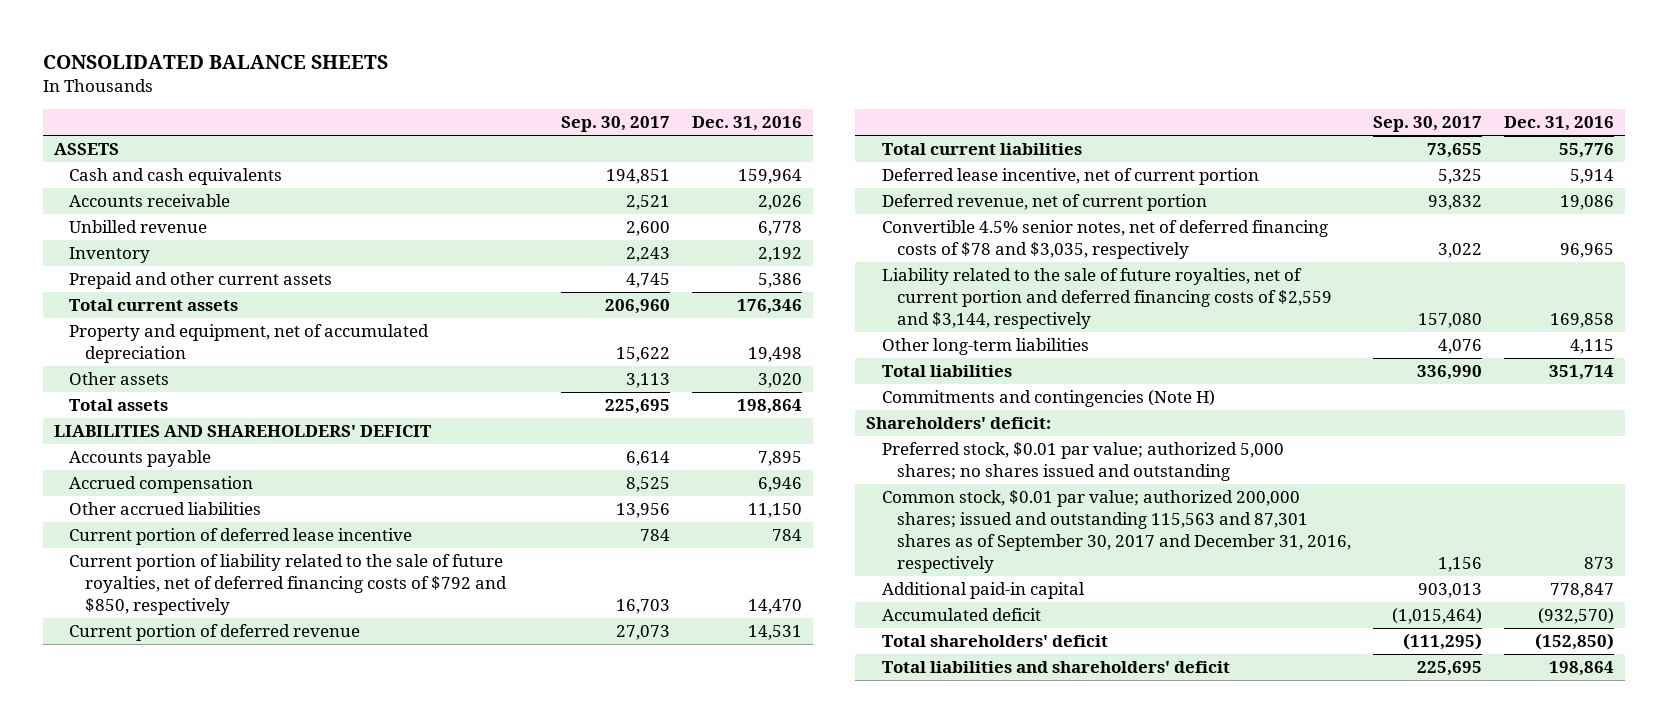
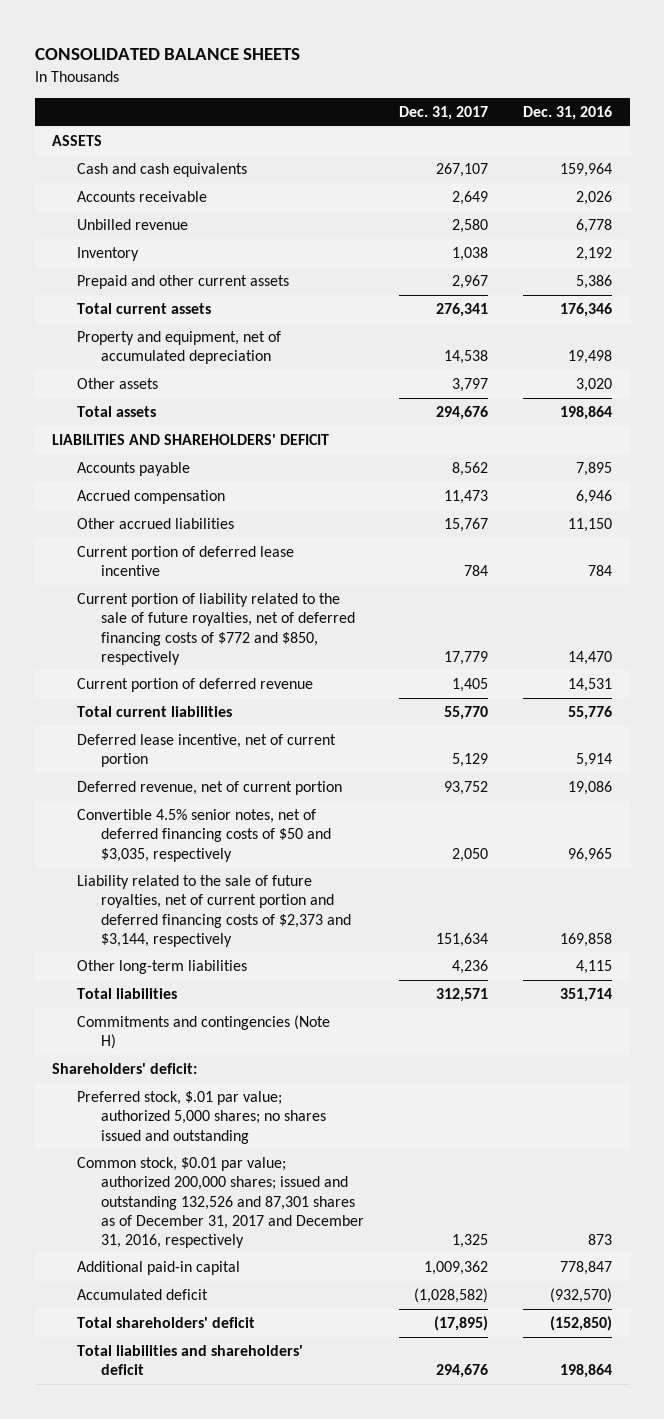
- | Sep. 30, 2017 | Dec. 31, 2016
+ | Dec. 31, 2017 | Dec. 31, 2016
- Current portion of liability related to the sale of future royalties, net of deferred financing costs of $792 and $850, respectively | 16,703 | 14,470
+ Current portion of liability related to the sale of future royalties, net of deferred financing costs of $772 and $850, respectively | 17,779 | 14,470
- Convertible 4.5% senior notes, net of deferred financing costs of $78 and $3,035, respectively | 3,022 | 96,965
- Liability related to the sale of future royalties, net of current portion and deferred financing costs of $2,559 and $3,144, respectively | 157,080 | 169,858
+ Convertible 4.5% senior notes, net of deferred financing costs of $50 and $3,035, respectively | 2,050 | 96,965
+ Liability related to the sale of future royalties, net of current portion and deferred financing costs of $2,373 and $3,144, respectively | 151,634 | 169,858
- Preferred stock, $0.01 par value; authorized 5,000 shares; no shares issued and outstanding
- Common stock, $0.01 par value; authorized 200,000 shares; issued and outstanding 115,563 and 87,301 shares as of September 30, 2017 and December 31, 2016, respectively | 1,156 | 873
+ Preferred stock, $.01 par value; authorized 5,000 shares; no shares issued and outstanding
+ Common stock, $0.01 par value; authorized 200,000 shares; issued and outstanding 132,526 and 87,301 shares as of December 31, 2017 and December 31, 2016, respectively | 1,325 | 873

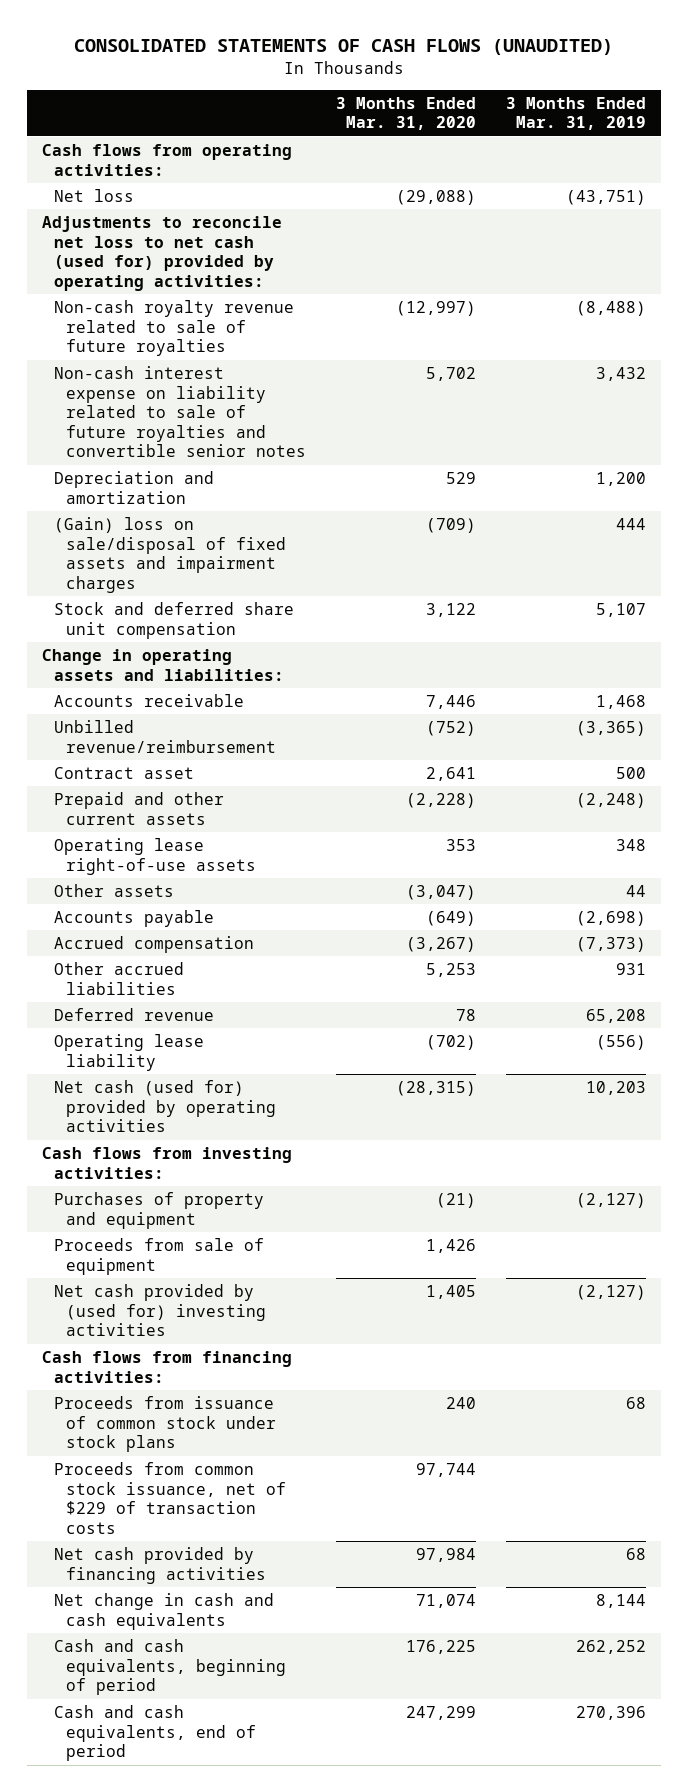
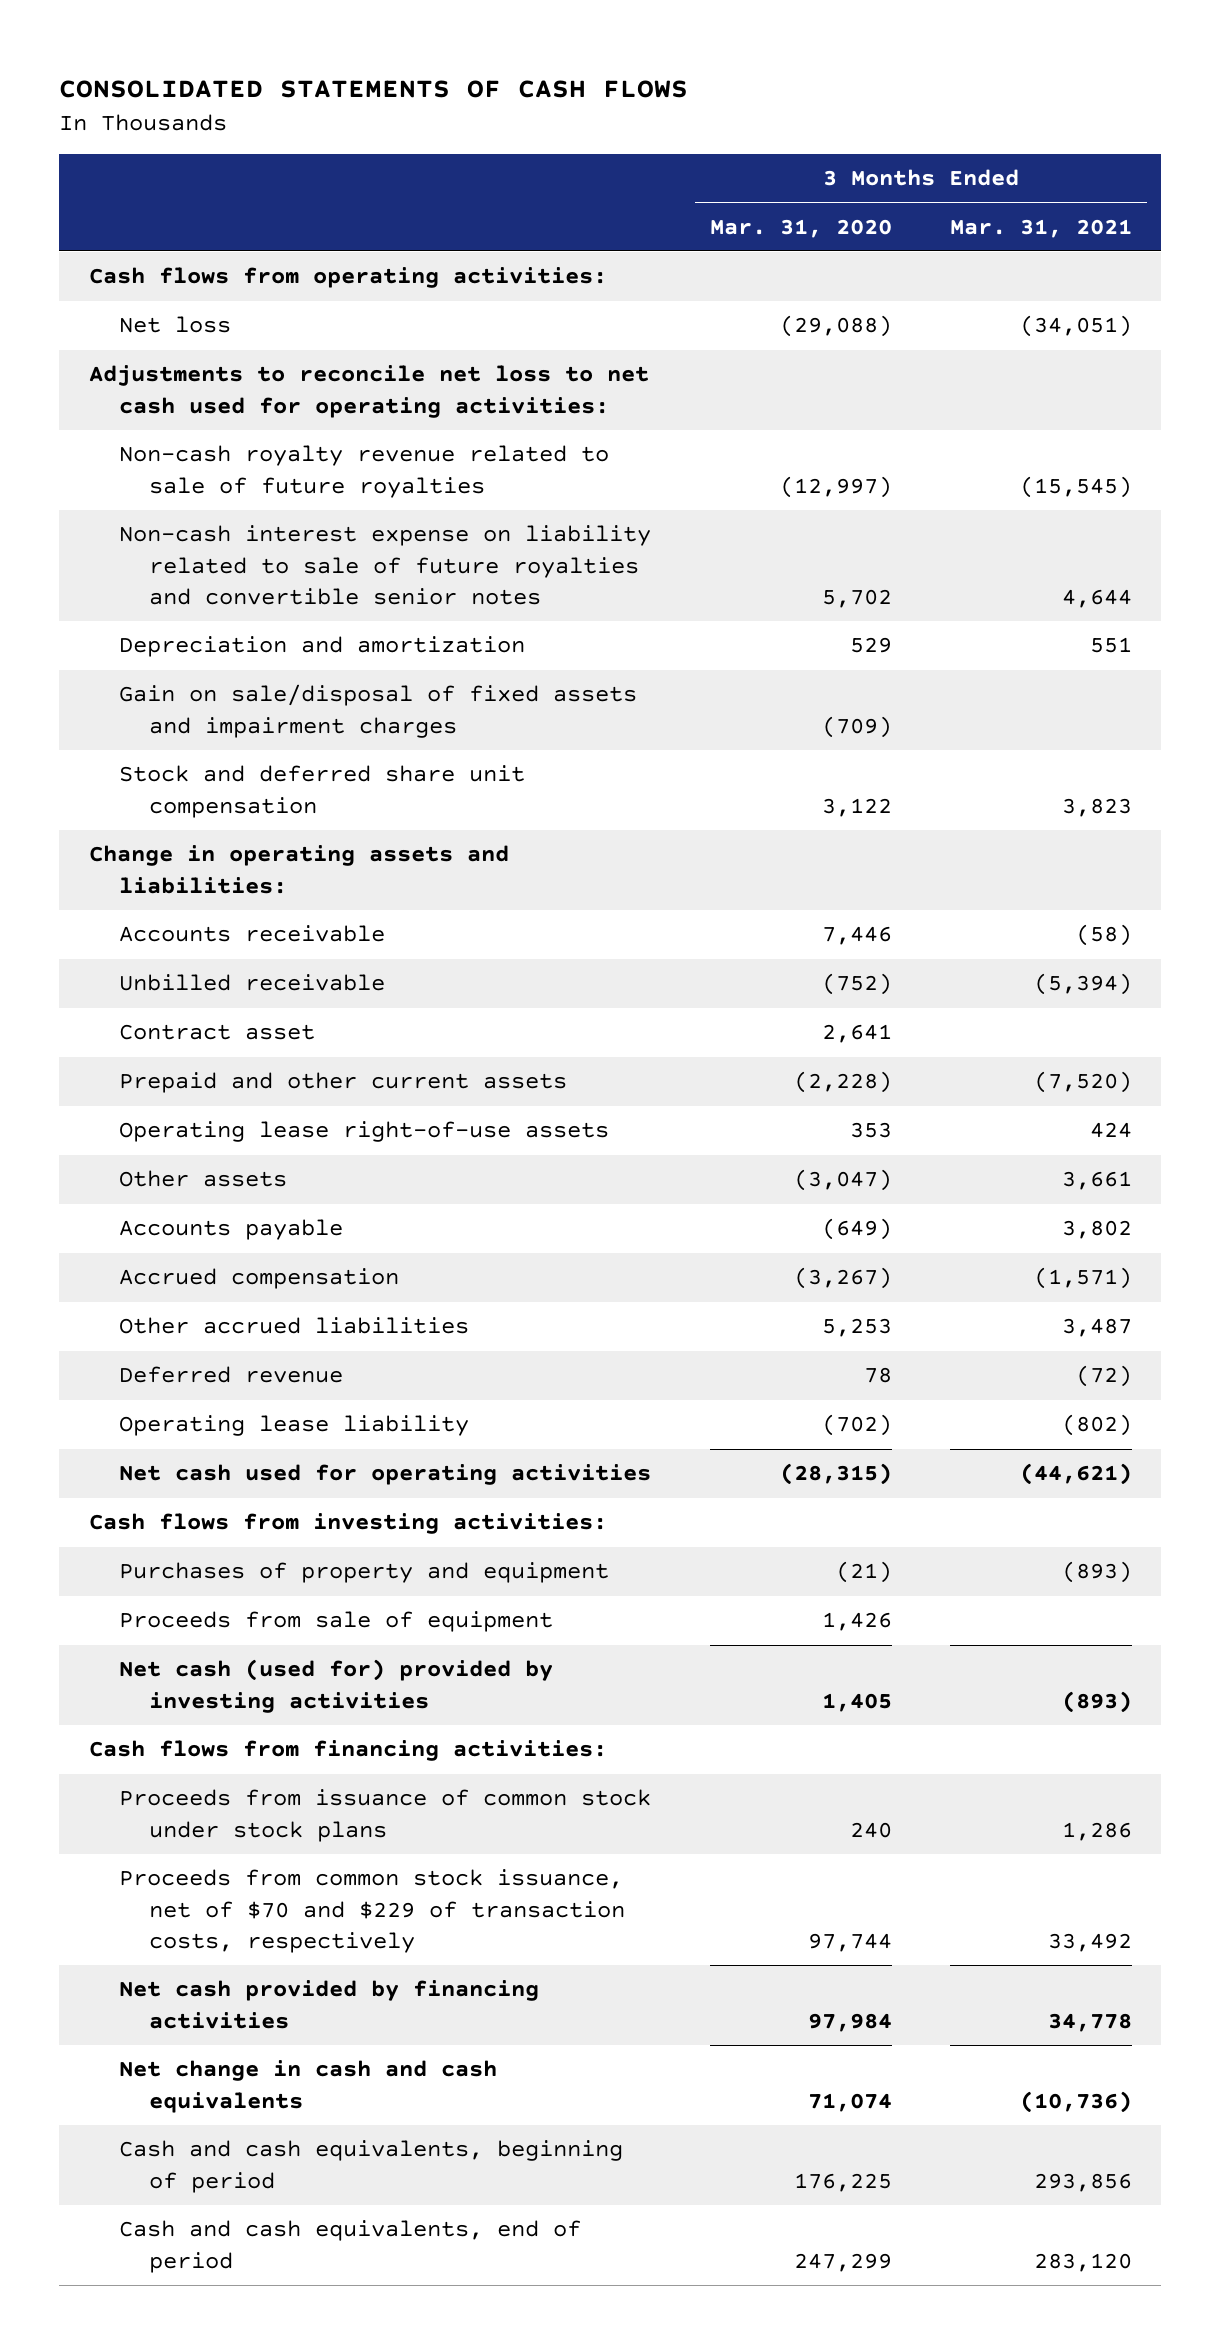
- CONSOLIDATED STATEMENTS OF CASH FLOWS (UNAUDITED)
+ CONSOLIDATED STATEMENTS OF CASH FLOWS
- | 3 Months Ended Mar. 31, 2020 | 3 Months Ended Mar. 31, 2019
+ | 3 Months Ended Mar. 31, 2020 | 3 Months Ended Mar. 31, 2021
- Adjustments to reconcile net loss to net cash (used for) provided by operating activities:
+ Adjustments to reconcile net loss to net cash used for operating activities:
- (Gain) loss on sale/disposal of fixed assets and impairment charges | (709) | 444
+ Gain on sale/disposal of fixed assets and impairment charges | (709) |
- Unbilled revenue/reimbursement | (752) | (3,365)
+ Unbilled receivable | (752) | (5,394)
- Net cash (used for) provided by operating activities | (28,315) | 10,203
+ Net cash used for operating activities | (28,315) | (44,621)
- Net cash provided by (used for) investing activities | 1,405 | (2,127)
+ Net cash (used for) provided by investing activities | 1,405 | (893)
- Proceeds from common stock issuance, net of $229 of transaction costs | 97,744 |
+ Proceeds from common stock issuance, net of $70 and $229 of transaction costs, respectively | 97,744 | 33,492

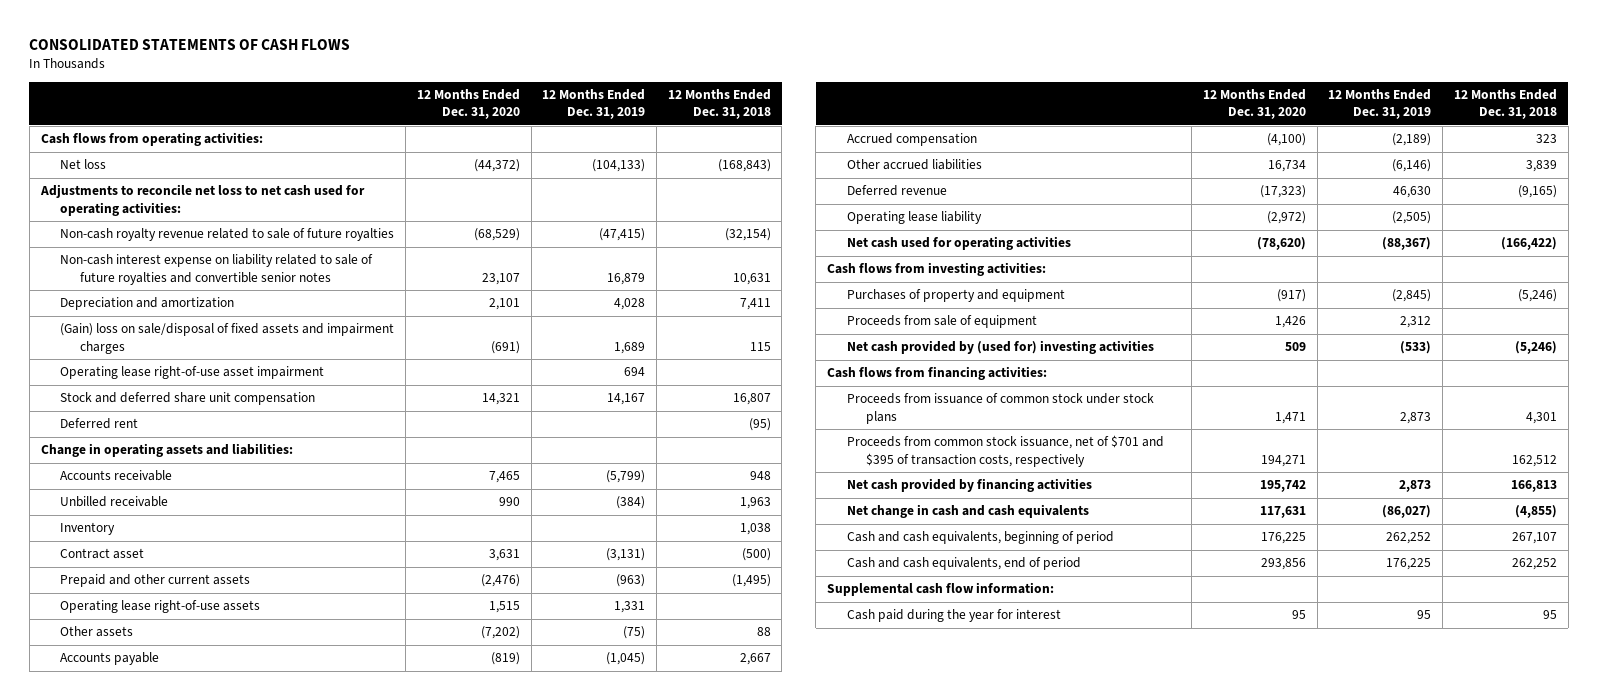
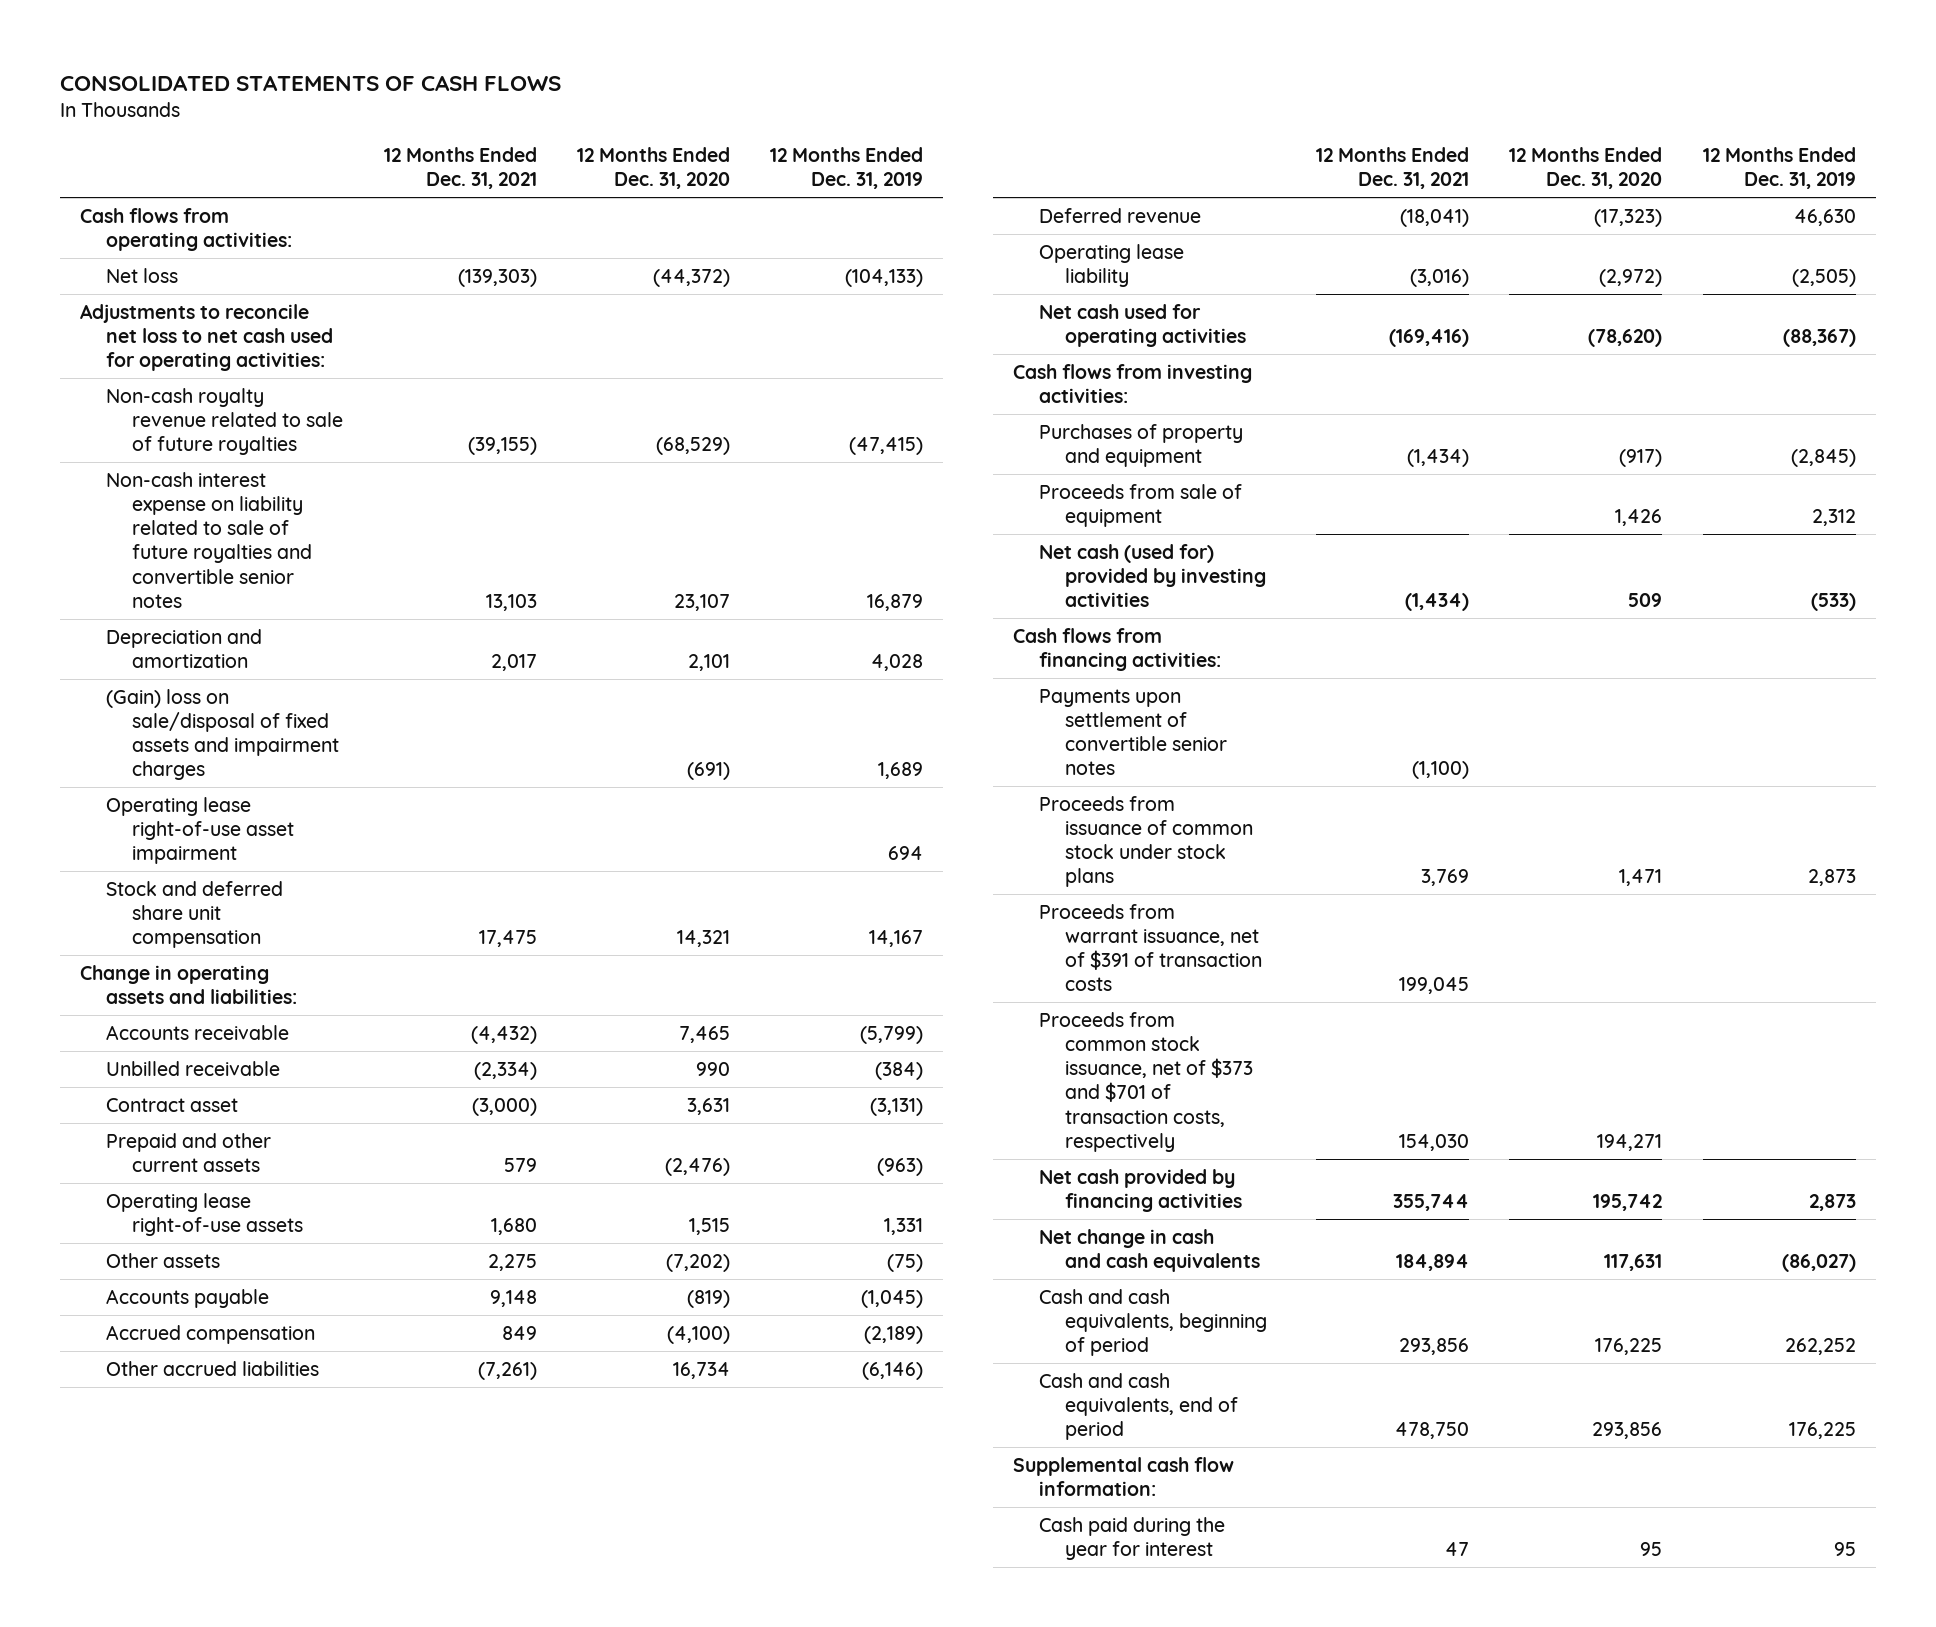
- | 12 Months Ended Dec. 31, 2020 | 12 Months Ended Dec. 31, 2019 | 12 Months Ended Dec. 31, 2018
+ | 12 Months Ended Dec. 31, 2021 | 12 Months Ended Dec. 31, 2020 | 12 Months Ended Dec. 31, 2019
- Deferred rent | | | (95)
- Inventory | | | 1,038
- Net cash provided by (used for) investing activities | 509 | (533) | (5,246)
+ Net cash (used for) provided by investing activities | (1,434) | 509 | (533)
+ Payments upon settlement of convertible senior notes | (1,100) | |
- Proceeds from common stock issuance, net of $701 and $395 of transaction costs, respectively | 194,271 | | 162,512
+ Proceeds from warrant issuance, net of $391 of transaction costs | 199,045 | |
+ Proceeds from common stock issuance, net of $373 and $701 of transaction costs, respectively | 154,030 | 194,271 |

